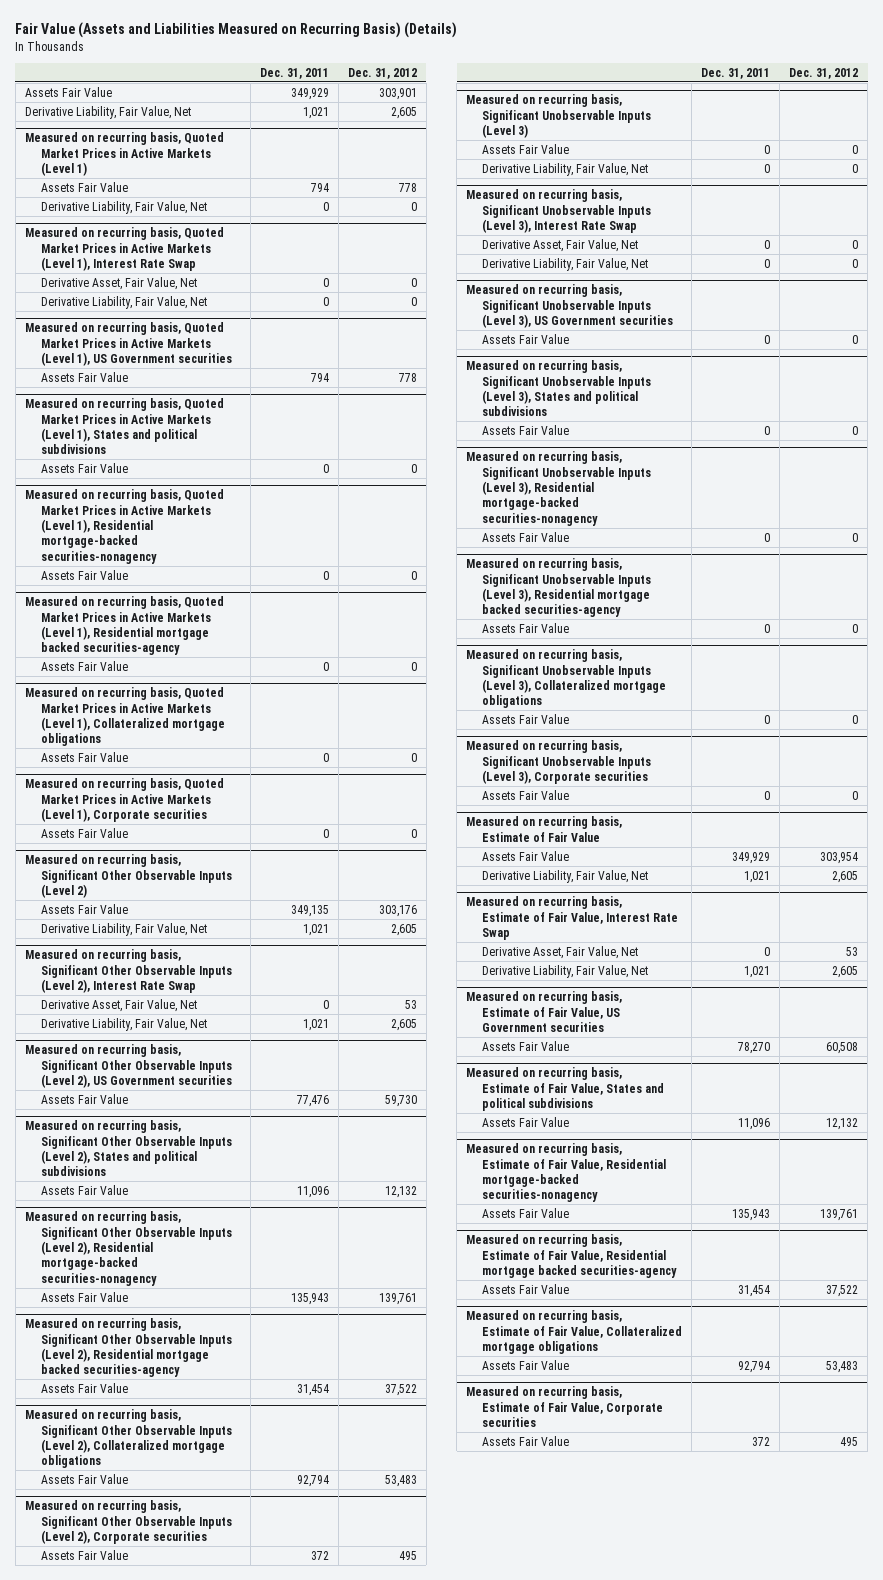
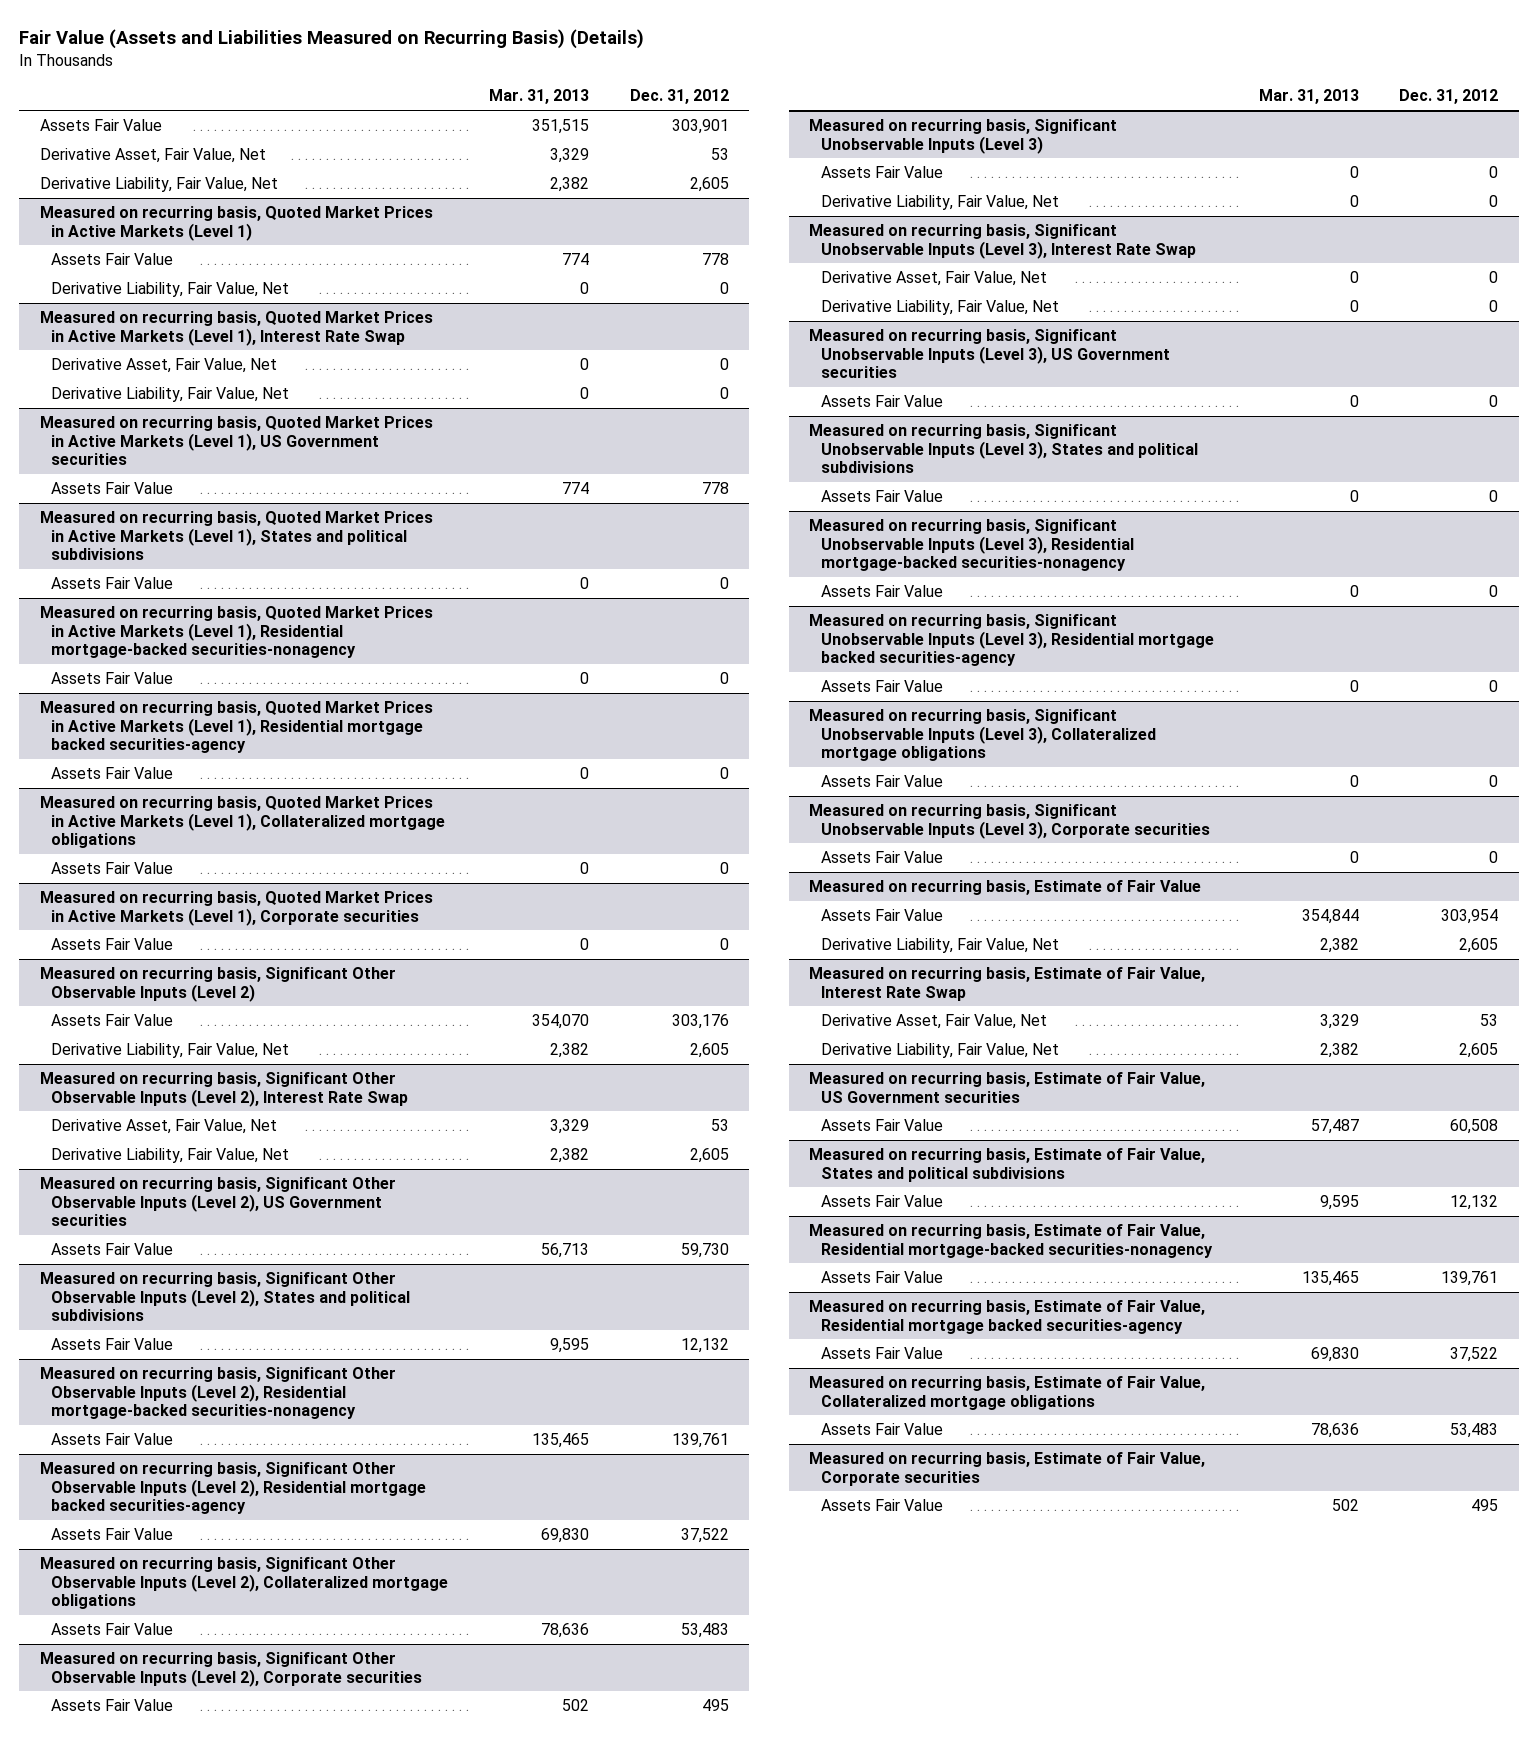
- | Dec. 31, 2011 | Dec. 31, 2012
+ | Mar. 31, 2013 | Dec. 31, 2012
+ Derivative Asset, Fair Value, Net | 3,329 | 53

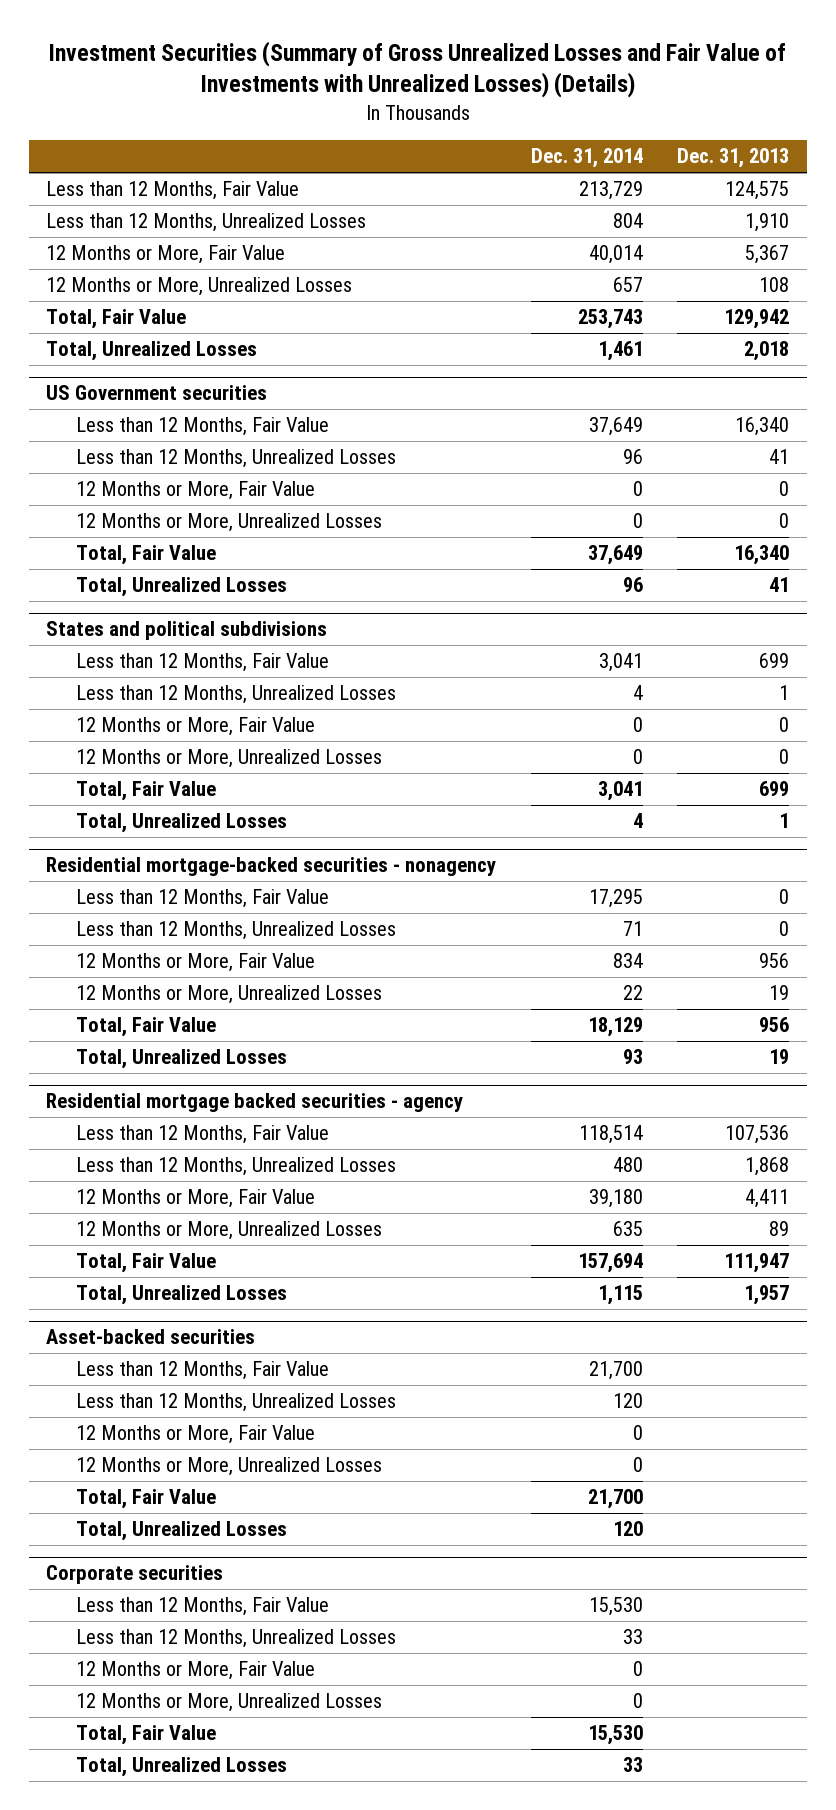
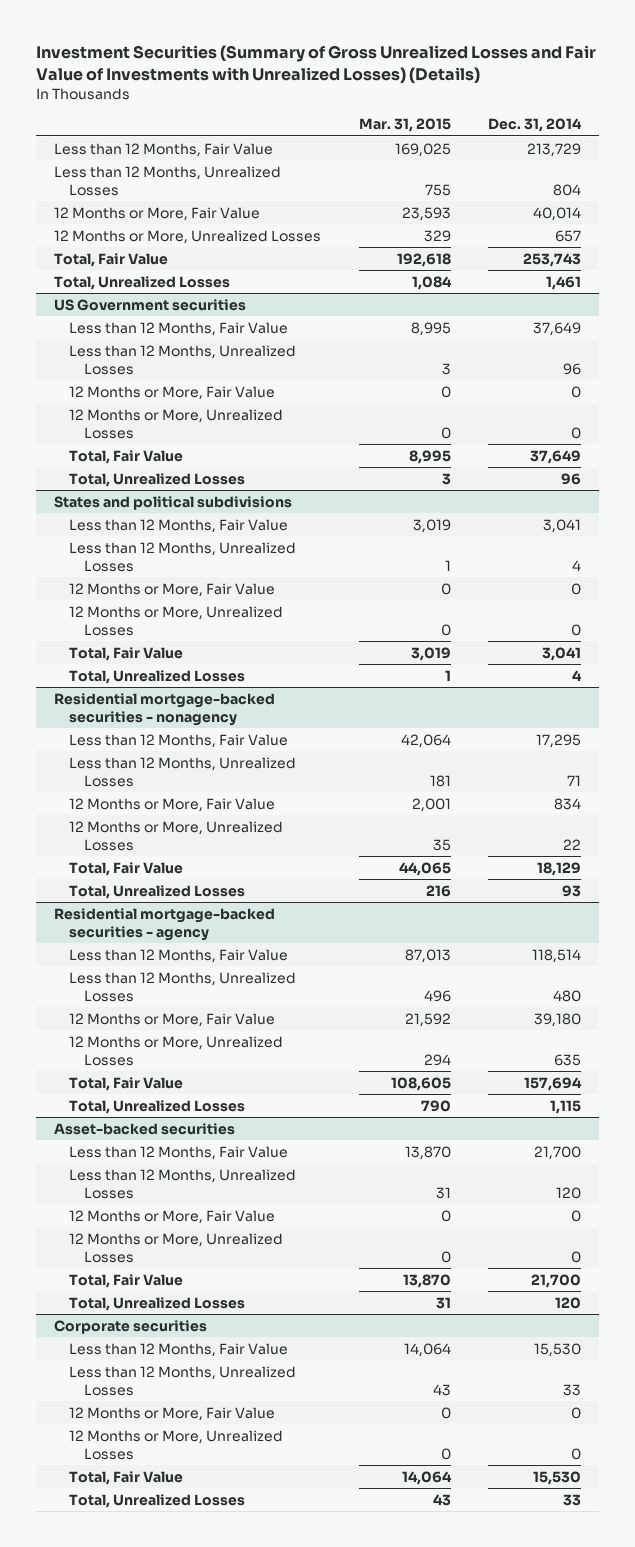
- | Dec. 31, 2014 | Dec. 31, 2013
+ | Mar. 31, 2015 | Dec. 31, 2014
- Residential mortgage backed securities - agency
+ Residential mortgage-backed securities - agency

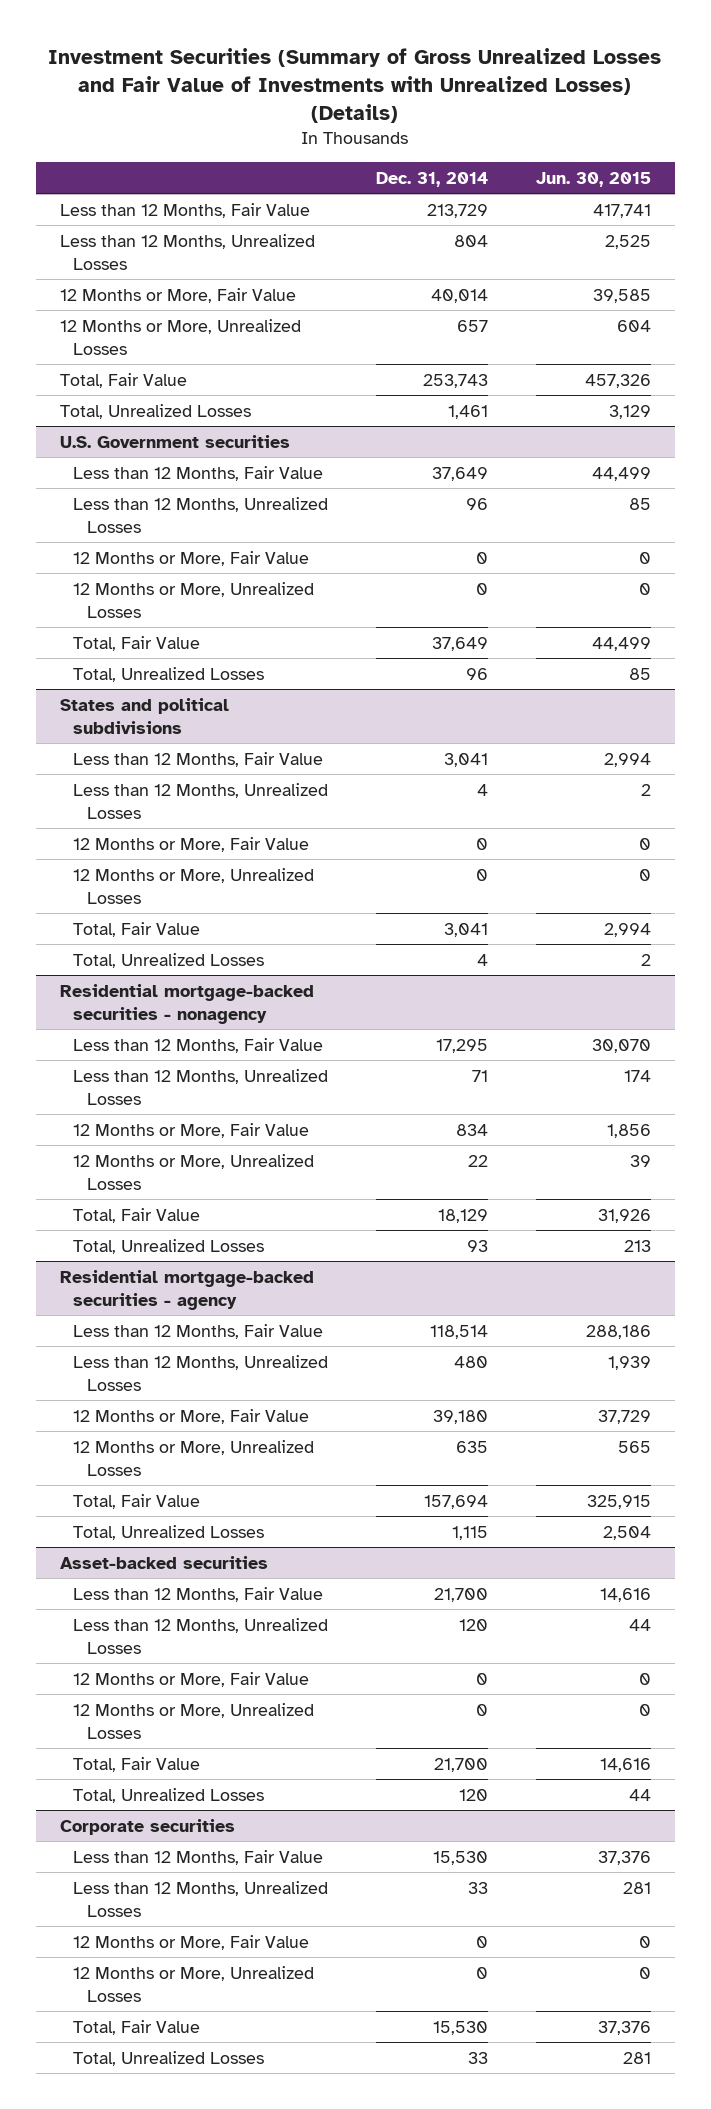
- | Mar. 31, 2015 | Dec. 31, 2014
+ | Dec. 31, 2014 | Jun. 30, 2015
- US Government securities
+ U.S. Government securities

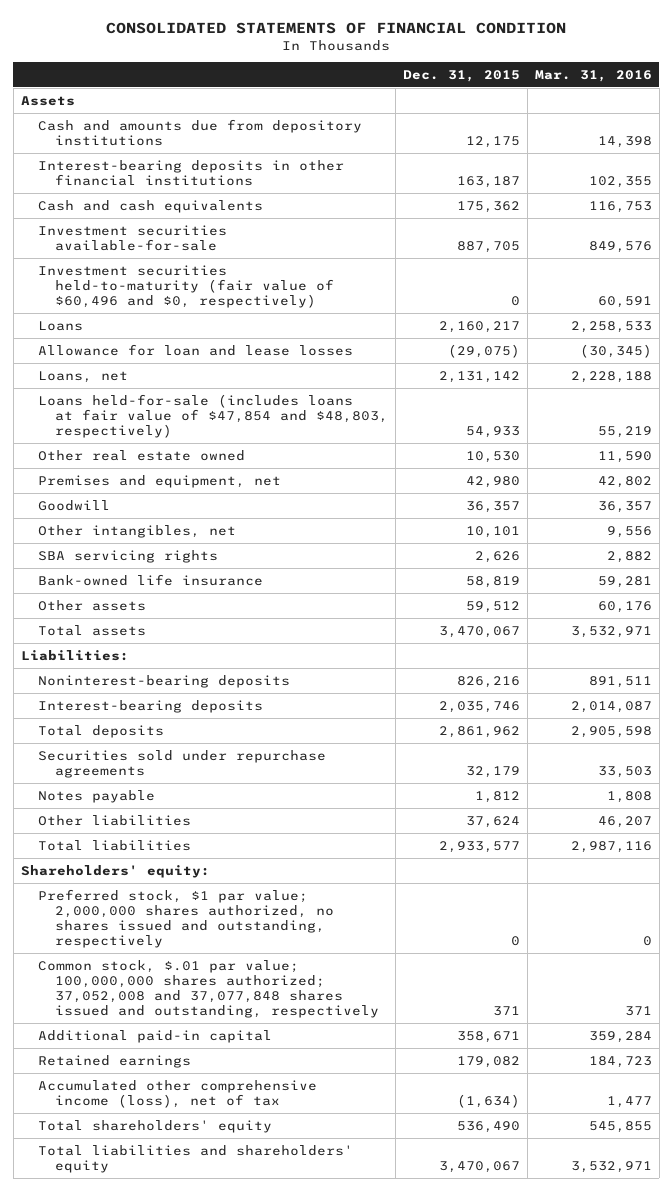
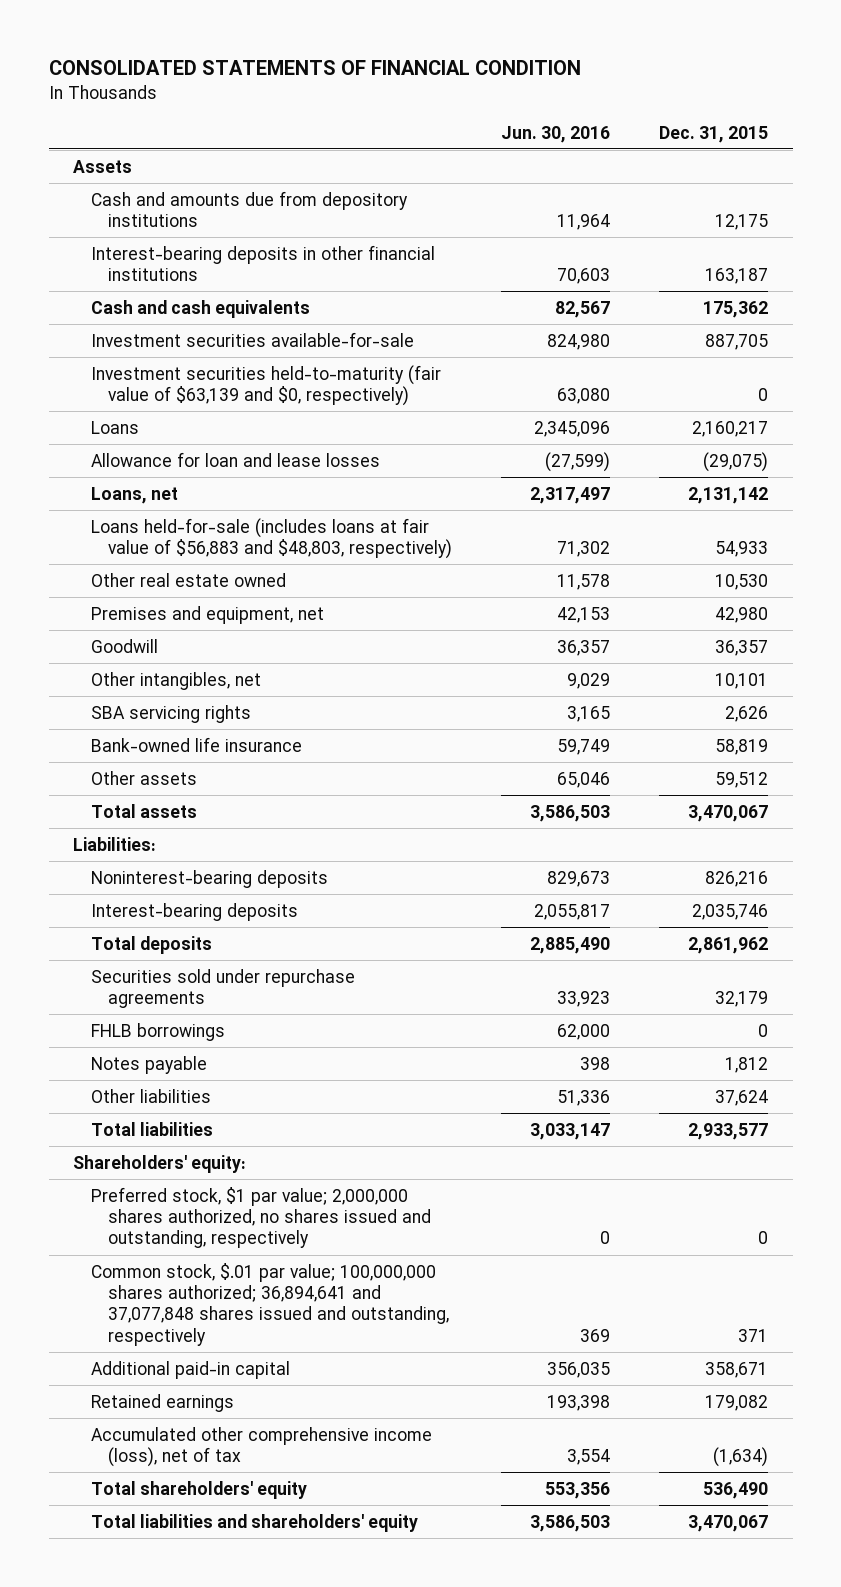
- | Dec. 31, 2015 | Mar. 31, 2016
+ | Jun. 30, 2016 | Dec. 31, 2015
- Investment securities held-to-maturity (fair value of $60,496 and $0, respectively) | 0 | 60,591
+ Investment securities held-to-maturity (fair value of $63,139 and $0, respectively) | 63,080 | 0
- Loans held-for-sale (includes loans at fair value of $47,854 and $48,803, respectively) | 54,933 | 55,219
+ Loans held-for-sale (includes loans at fair value of $56,883 and $48,803, respectively) | 71,302 | 54,933
+ FHLB borrowings | 62,000 | 0
- Common stock, $.01 par value; 100,000,000 shares authorized; 37,052,008 and 37,077,848 shares issued and outstanding, respectively | 371 | 371
+ Common stock, $.01 par value; 100,000,000 shares authorized; 36,894,641 and 37,077,848 shares issued and outstanding, respectively | 369 | 371

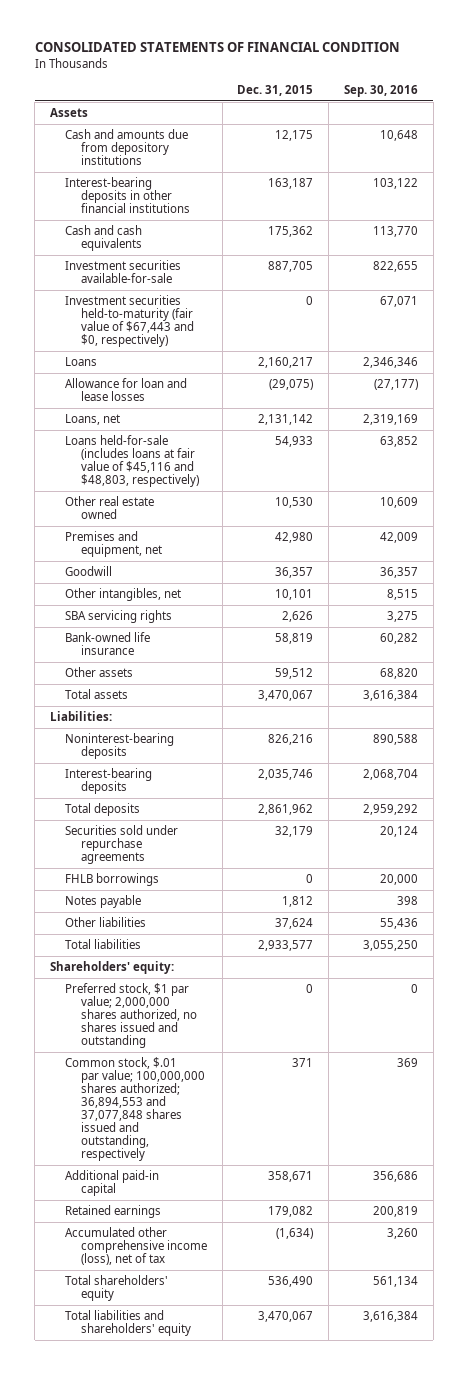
- | Jun. 30, 2016 | Dec. 31, 2015
+ | Dec. 31, 2015 | Sep. 30, 2016
- Investment securities held-to-maturity (fair value of $63,139 and $0, respectively) | 63,080 | 0
+ Investment securities held-to-maturity (fair value of $67,443 and $0, respectively) | 0 | 67,071
- Loans held-for-sale (includes loans at fair value of $56,883 and $48,803, respectively) | 71,302 | 54,933
+ Loans held-for-sale (includes loans at fair value of $45,116 and $48,803, respectively) | 54,933 | 63,852
- Preferred stock, $1 par value; 2,000,000 shares authorized, no shares issued and outstanding, respectively | 0 | 0
- Common stock, $.01 par value; 100,000,000 shares authorized; 36,894,641 and 37,077,848 shares issued and outstanding, respectively | 369 | 371
+ Preferred stock, $1 par value; 2,000,000 shares authorized, no shares issued and outstanding | 0 | 0
+ Common stock, $.01 par value; 100,000,000 shares authorized; 36,894,553 and 37,077,848 shares issued and outstanding, respectively | 371 | 369

